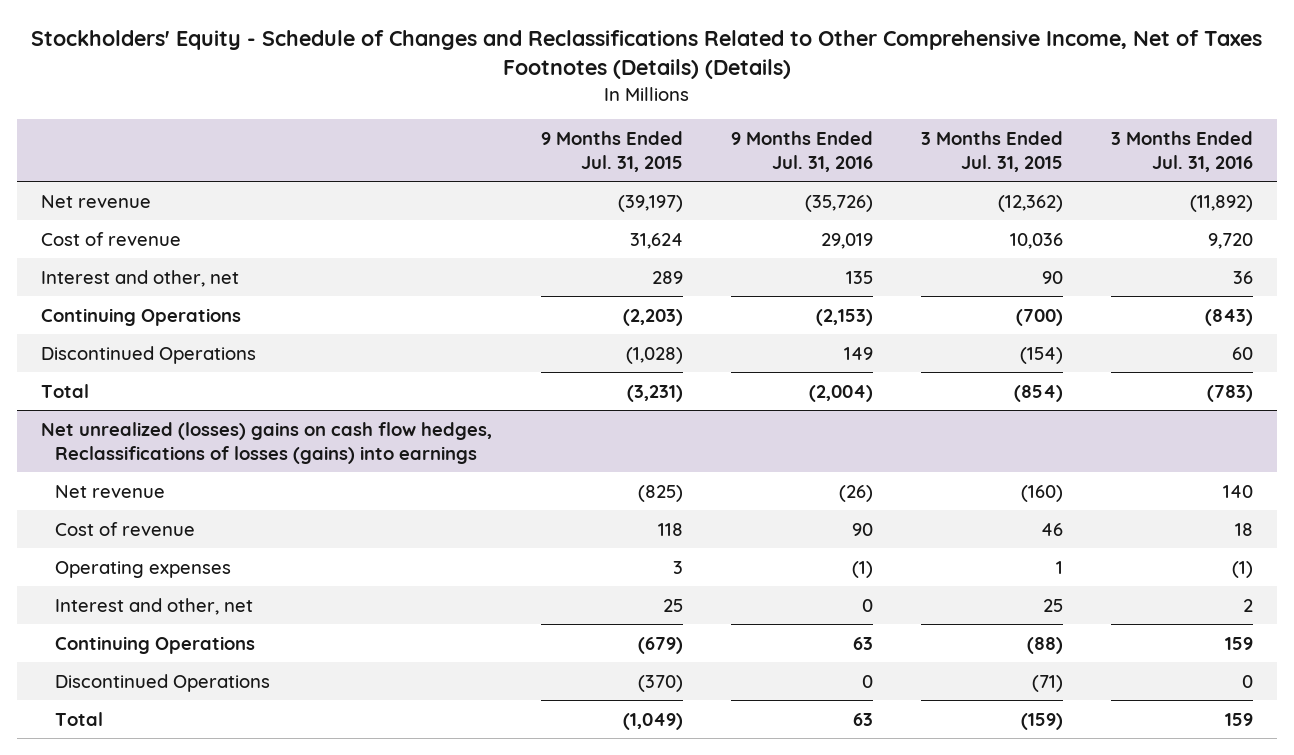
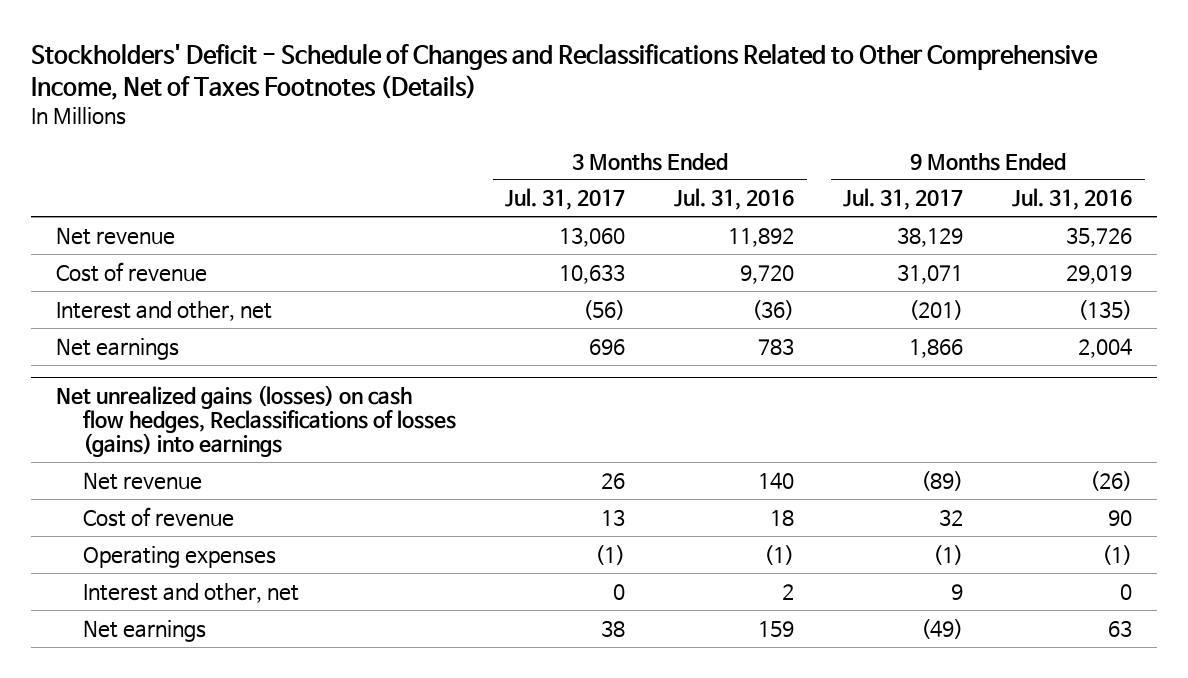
- Stockholders' Equity - Schedule of Changes and Reclassifications Related to Other Comprehensive Income, Net of Taxes Footnotes (Details) (Details)
+ Stockholders' Deficit - Schedule of Changes and Reclassifications Related to Other Comprehensive Income, Net of Taxes Footnotes (Details)
- | 9 Months Ended Jul. 31, 2015 | 9 Months Ended Jul. 31, 2016 | 3 Months Ended Jul. 31, 2015 | 3 Months Ended Jul. 31, 2016
+ | 3 Months Ended Jul. 31, 2017 | 3 Months Ended Jul. 31, 2016 | 9 Months Ended Jul. 31, 2017 | 9 Months Ended Jul. 31, 2016
- Net revenue | (39,197) | (35,726) | (12,362) | (11,892)
+ Net revenue | 13,060 | 11,892 | 38,129 | 35,726
- Interest and other, net | 289 | 135 | 90 | 36
- Continuing Operations | (2,203) | (2,153) | (700) | (843)
- Discontinued Operations | (1,028) | 149 | (154) | 60
- Total | (3,231) | (2,004) | (854) | (783)
- Net unrealized (losses) gains on cash flow hedges, Reclassifications of losses (gains) into earnings
+ Interest and other, net | (56) | (36) | (201) | (135)
+ Net earnings | 696 | 783 | 1,866 | 2,004
+ Net unrealized gains (losses) on cash flow hedges, Reclassifications of losses (gains) into earnings
- Continuing Operations | (679) | 63 | (88) | 159
- Discontinued Operations | (370) | 0 | (71) | 0
- Total | (1,049) | 63 | (159) | 159
+ Net earnings | 38 | 159 | (49) | 63

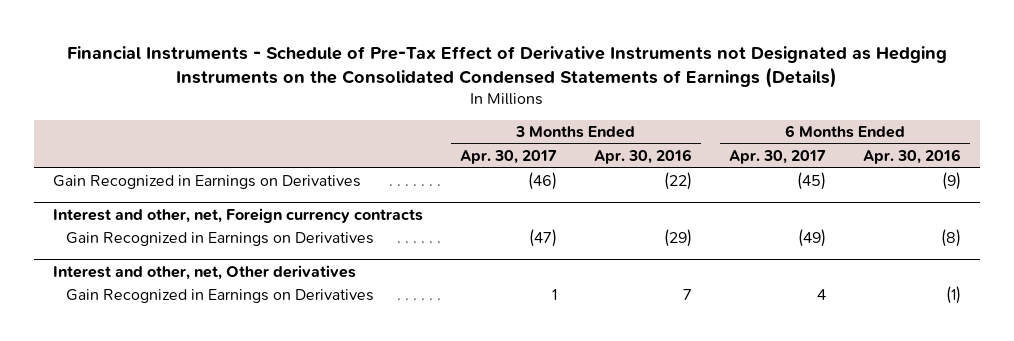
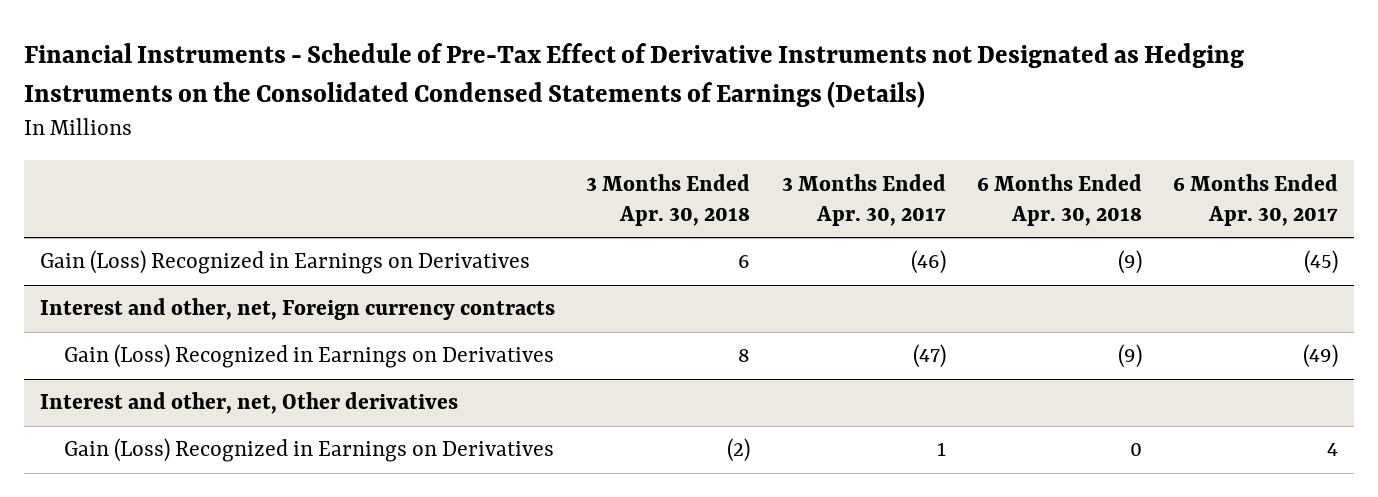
- | 3 Months Ended Apr. 30, 2017 | 3 Months Ended Apr. 30, 2016 | 6 Months Ended Apr. 30, 2017 | 6 Months Ended Apr. 30, 2016
+ | 3 Months Ended Apr. 30, 2018 | 3 Months Ended Apr. 30, 2017 | 6 Months Ended Apr. 30, 2018 | 6 Months Ended Apr. 30, 2017
- Gain Recognized in Earnings on Derivatives | (46) | (22) | (45) | (9)
+ Gain (Loss) Recognized in Earnings on Derivatives | 6 | (46) | (9) | (45)
@ Interest and other, net, Foreign currency contracts
- Gain Recognized in Earnings on Derivatives | (47) | (29) | (49) | (8)
+ Gain (Loss) Recognized in Earnings on Derivatives | 8 | (47) | (9) | (49)
@ Interest and other, net, Other derivatives
- Gain Recognized in Earnings on Derivatives | 1 | 7 | 4 | (1)
+ Gain (Loss) Recognized in Earnings on Derivatives | (2) | 1 | 0 | 4

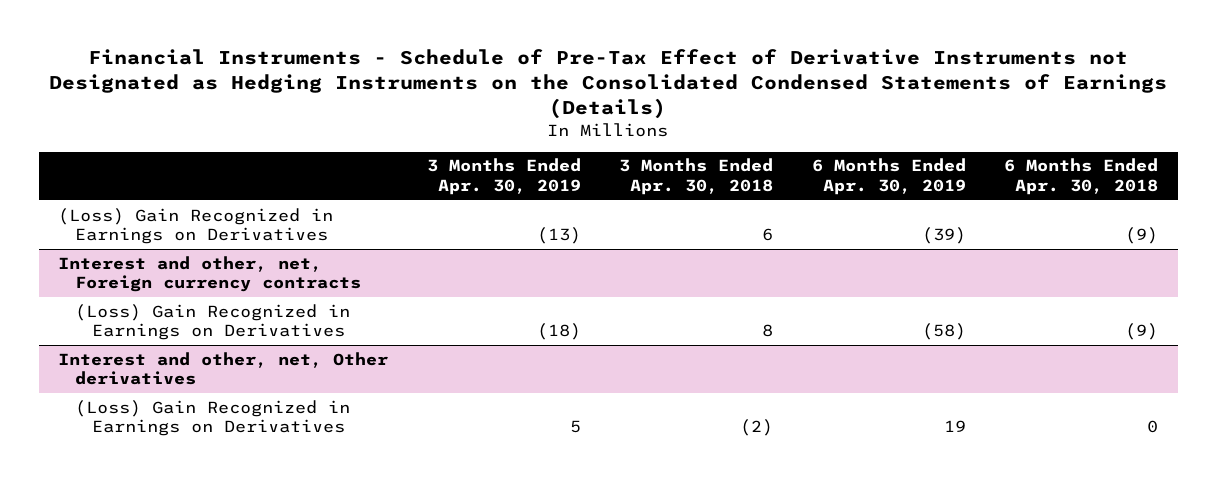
- | 3 Months Ended Apr. 30, 2018 | 3 Months Ended Apr. 30, 2017 | 6 Months Ended Apr. 30, 2018 | 6 Months Ended Apr. 30, 2017
+ | 3 Months Ended Apr. 30, 2019 | 3 Months Ended Apr. 30, 2018 | 6 Months Ended Apr. 30, 2019 | 6 Months Ended Apr. 30, 2018
- Gain (Loss) Recognized in Earnings on Derivatives | 6 | (46) | (9) | (45)
+ (Loss) Gain Recognized in Earnings on Derivatives | (13) | 6 | (39) | (9)
@ Interest and other, net, Foreign currency contracts
- Gain (Loss) Recognized in Earnings on Derivatives | 8 | (47) | (9) | (49)
+ (Loss) Gain Recognized in Earnings on Derivatives | (18) | 8 | (58) | (9)
@ Interest and other, net, Other derivatives
- Gain (Loss) Recognized in Earnings on Derivatives | (2) | 1 | 0 | 4
+ (Loss) Gain Recognized in Earnings on Derivatives | 5 | (2) | 19 | 0

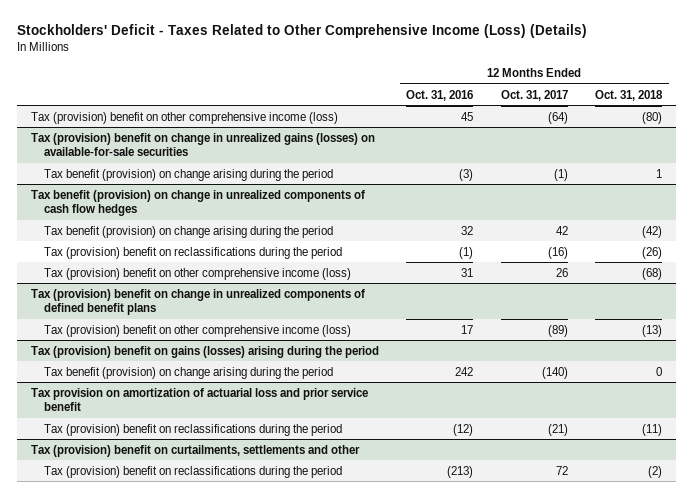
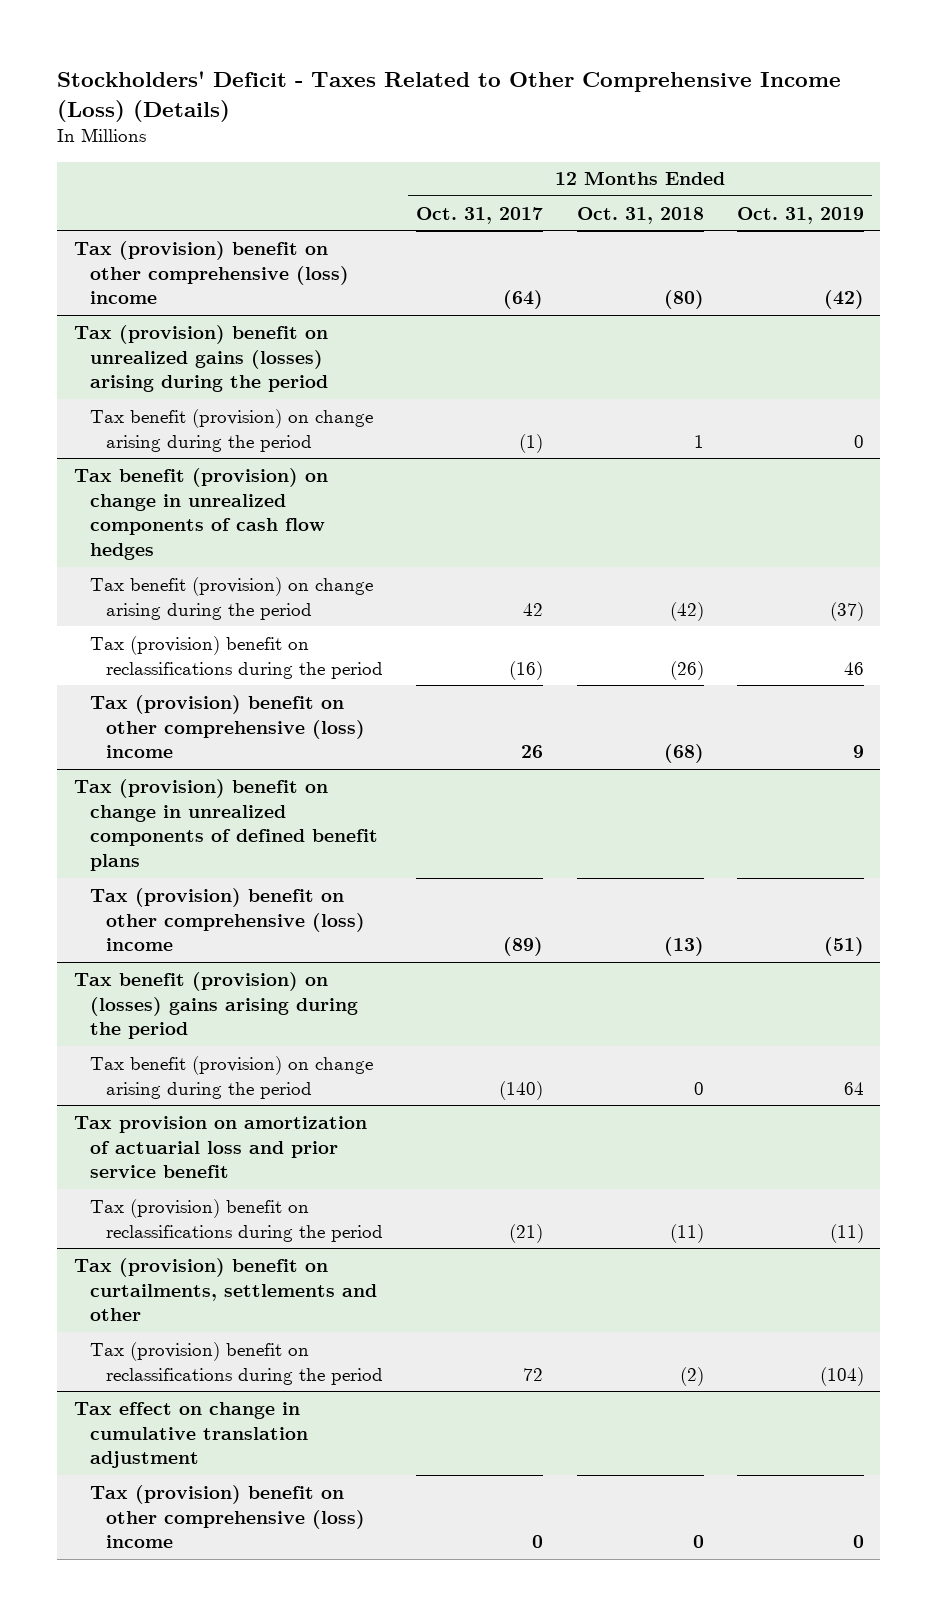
- | 12 Months Ended Oct. 31, 2016 | 12 Months Ended Oct. 31, 2017 | 12 Months Ended Oct. 31, 2018
+ | 12 Months Ended Oct. 31, 2017 | 12 Months Ended Oct. 31, 2018 | 12 Months Ended Oct. 31, 2019
- Tax (provision) benefit on other comprehensive income (loss) | 45 | (64) | (80)
- Tax (provision) benefit on change in unrealized gains (losses) on available-for-sale securities
+ Tax (provision) benefit on other comprehensive (loss) income | (64) | (80) | (42)
+ Tax (provision) benefit on unrealized gains (losses) arising during the period
@ Tax benefit (provision) on change in unrealized components of cash flow hedges
- Tax (provision) benefit on other comprehensive income (loss) | 31 | 26 | (68)
+ Tax (provision) benefit on other comprehensive (loss) income | 26 | (68) | 9
@ Tax (provision) benefit on change in unrealized components of defined benefit plans
- Tax (provision) benefit on other comprehensive income (loss) | 17 | (89) | (13)
- Tax (provision) benefit on gains (losses) arising during the period
@ Tax (provision) benefit on change in unrealized components of defined benefit plans
+ Tax (provision) benefit on other comprehensive (loss) income | (89) | (13) | (51)
+ Tax benefit (provision) on (losses) gains arising during the period
+ Tax effect on change in cumulative translation adjustment
+ Tax (provision) benefit on other comprehensive (loss) income | 0 | 0 | 0

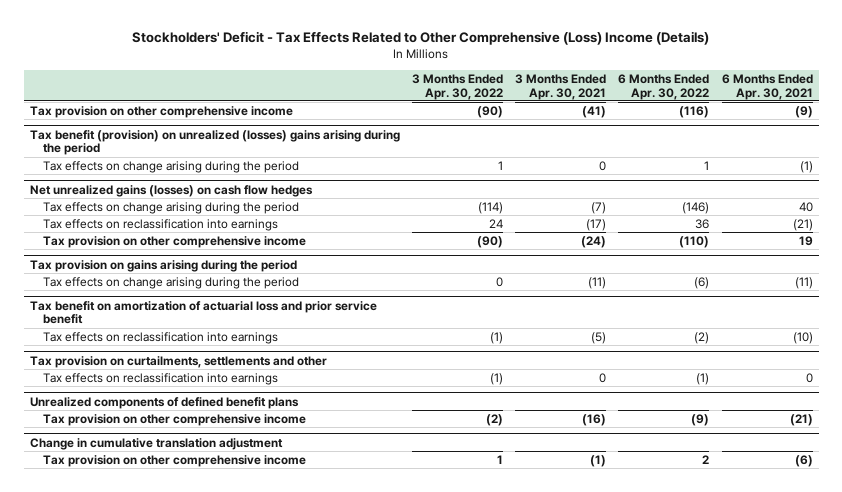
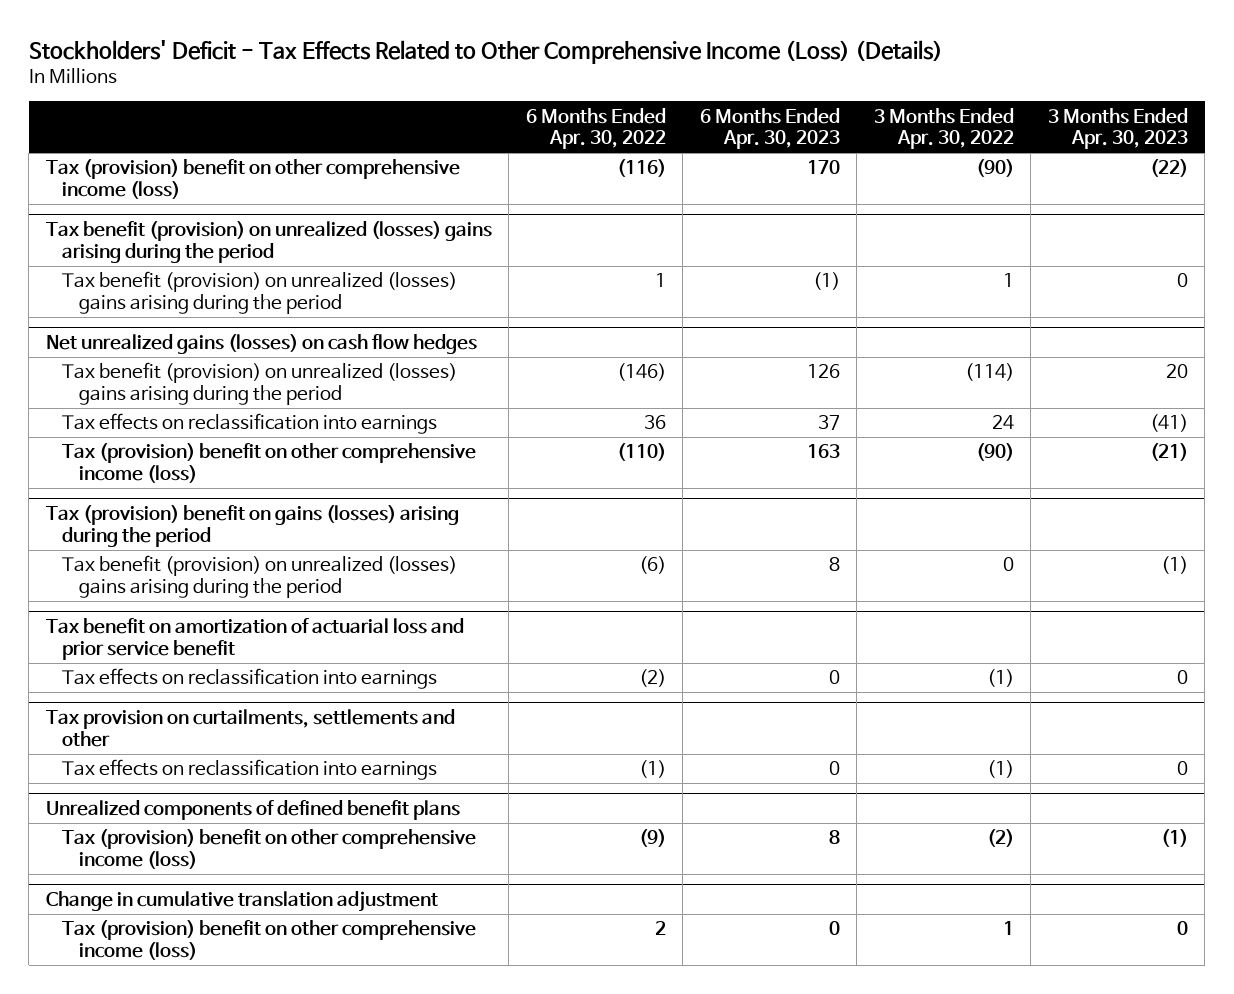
- Stockholders' Deficit - Tax Effects Related to Other Comprehensive (Loss) Income (Details)
+ Stockholders' Deficit - Tax Effects Related to Other Comprehensive Income (Loss) (Details)
- | 3 Months Ended Apr. 30, 2022 | 3 Months Ended Apr. 30, 2021 | 6 Months Ended Apr. 30, 2022 | 6 Months Ended Apr. 30, 2021
+ | 6 Months Ended Apr. 30, 2022 | 6 Months Ended Apr. 30, 2023 | 3 Months Ended Apr. 30, 2022 | 3 Months Ended Apr. 30, 2023
- Tax provision on other comprehensive income | (90) | (41) | (116) | (9)
+ Tax (provision) benefit on other comprehensive income (loss) | (116) | 170 | (90) | (22)
@ Tax benefit (provision) on unrealized (losses) gains arising during the period
- Tax effects on change arising during the period | 1 | 0 | 1 | (1)
+ Tax benefit (provision) on unrealized (losses) gains arising during the period | 1 | (1) | 1 | 0
@ Net unrealized gains (losses) on cash flow hedges
- Tax effects on change arising during the period | (114) | (7) | (146) | 40
+ Tax benefit (provision) on unrealized (losses) gains arising during the period | (146) | 126 | (114) | 20
- Tax provision on other comprehensive income | (90) | (24) | (110) | 19
- Tax provision on gains arising during the period
- Tax effects on change arising during the period | 0 | (11) | (6) | (11)
@ Net unrealized gains (losses) on cash flow hedges
+ Tax (provision) benefit on other comprehensive income (loss) | (110) | 163 | (90) | (21)
+ Tax (provision) benefit on gains (losses) arising during the period
+ Tax benefit (provision) on unrealized (losses) gains arising during the period | (6) | 8 | 0 | (1)
@ Unrealized components of defined benefit plans
- Tax provision on other comprehensive income | (2) | (16) | (9) | (21)
+ Tax (provision) benefit on other comprehensive income (loss) | (9) | 8 | (2) | (1)
@ Change in cumulative translation adjustment
- Tax provision on other comprehensive income | 1 | (1) | 2 | (6)
+ Tax (provision) benefit on other comprehensive income (loss) | 2 | 0 | 1 | 0

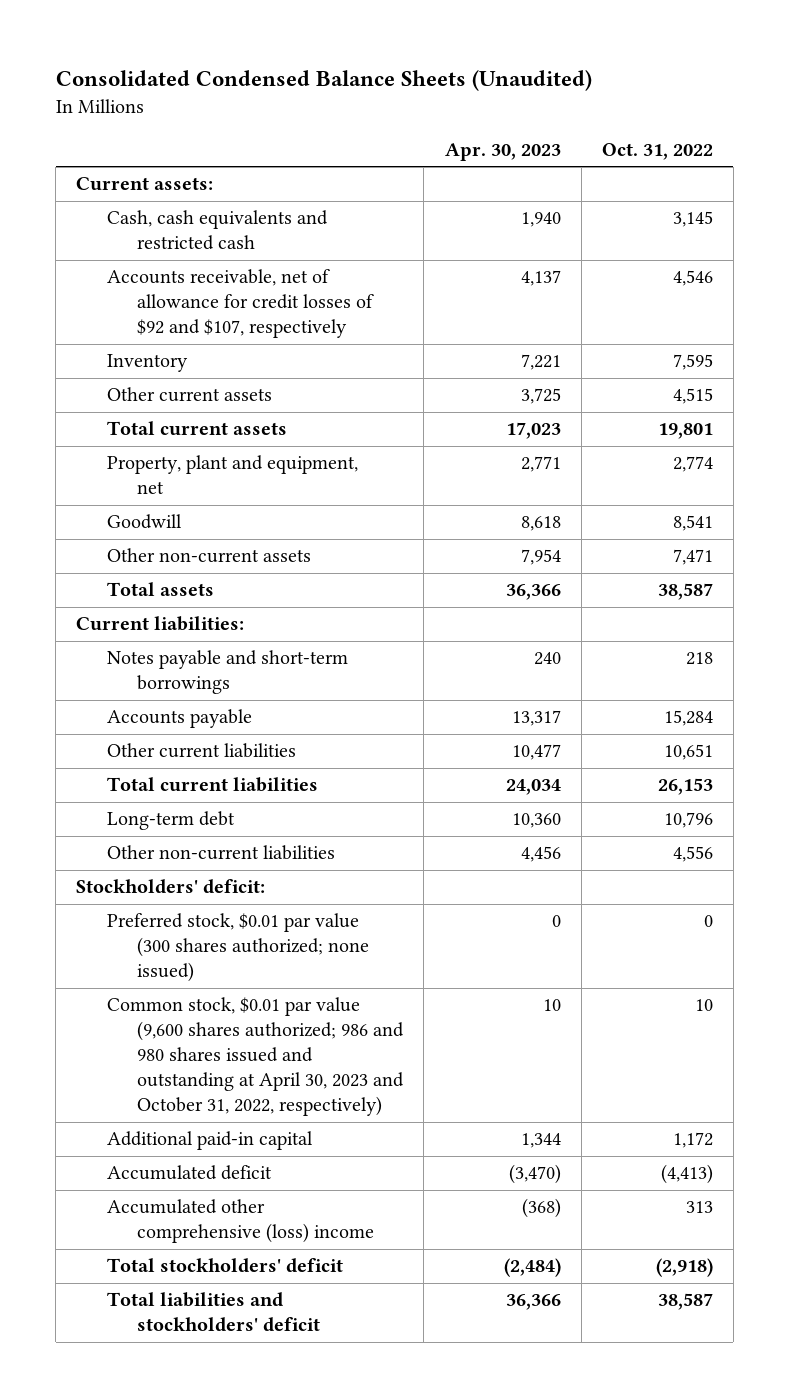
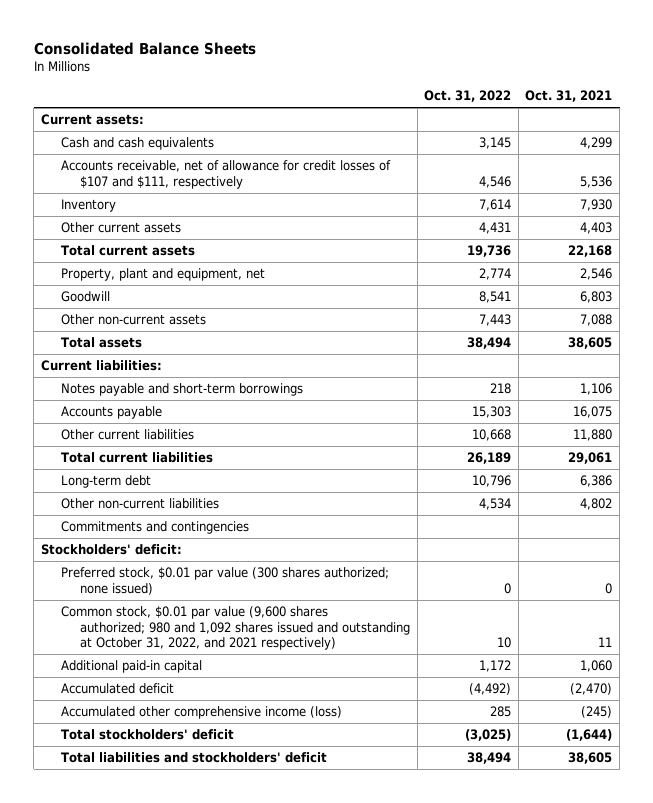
- Consolidated Condensed Balance Sheets (Unaudited)
+ Consolidated Balance Sheets
- | Apr. 30, 2023 | Oct. 31, 2022
+ | Oct. 31, 2022 | Oct. 31, 2021
- Cash, cash equivalents and restricted cash | 1,940 | 3,145
- Accounts receivable, net of allowance for credit losses of $92 and $107, respectively | 4,137 | 4,546
- Inventory | 7,221 | 7,595
- Other current assets | 3,725 | 4,515
- Total current assets | 17,023 | 19,801
+ Cash and cash equivalents | 3,145 | 4,299
+ Accounts receivable, net of allowance for credit losses of $107 and $111, respectively | 4,546 | 5,536
+ Inventory | 7,614 | 7,930
+ Other current assets | 4,431 | 4,403
+ Total current assets | 19,736 | 22,168
- Other non-current assets | 7,954 | 7,471
- Total assets | 36,366 | 38,587
+ Other non-current assets | 7,443 | 7,088
+ Total assets | 38,494 | 38,605
- Accounts payable | 13,317 | 15,284
- Other current liabilities | 10,477 | 10,651
- Total current liabilities | 24,034 | 26,153
+ Accounts payable | 15,303 | 16,075
+ Other current liabilities | 10,668 | 11,880
+ Total current liabilities | 26,189 | 29,061
- Other non-current liabilities | 4,456 | 4,556
+ Other non-current liabilities | 4,534 | 4,802
+ Commitments and contingencies
- Common stock, $0.01 par value (9,600 shares authorized; 986 and 980 shares issued and outstanding at April 30, 2023 and October 31, 2022, respectively) | 10 | 10
+ Common stock, $0.01 par value (9,600 shares authorized; 980 and 1,092 shares issued and outstanding at October 31, 2022, and 2021 respectively) | 10 | 11
- Accumulated deficit | (3,470) | (4,413)
- Accumulated other comprehensive (loss) income | (368) | 313
- Total stockholders' deficit | (2,484) | (2,918)
- Total liabilities and stockholders' deficit | 36,366 | 38,587
+ Accumulated deficit | (4,492) | (2,470)
+ Accumulated other comprehensive income (loss) | 285 | (245)
+ Total stockholders' deficit | (3,025) | (1,644)
+ Total liabilities and stockholders' deficit | 38,494 | 38,605

